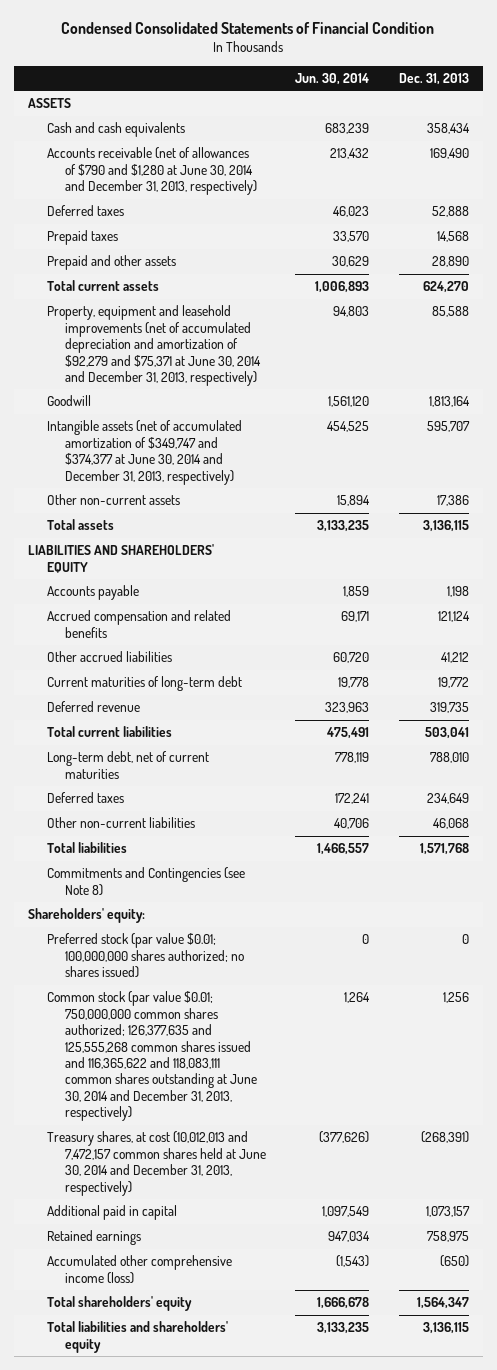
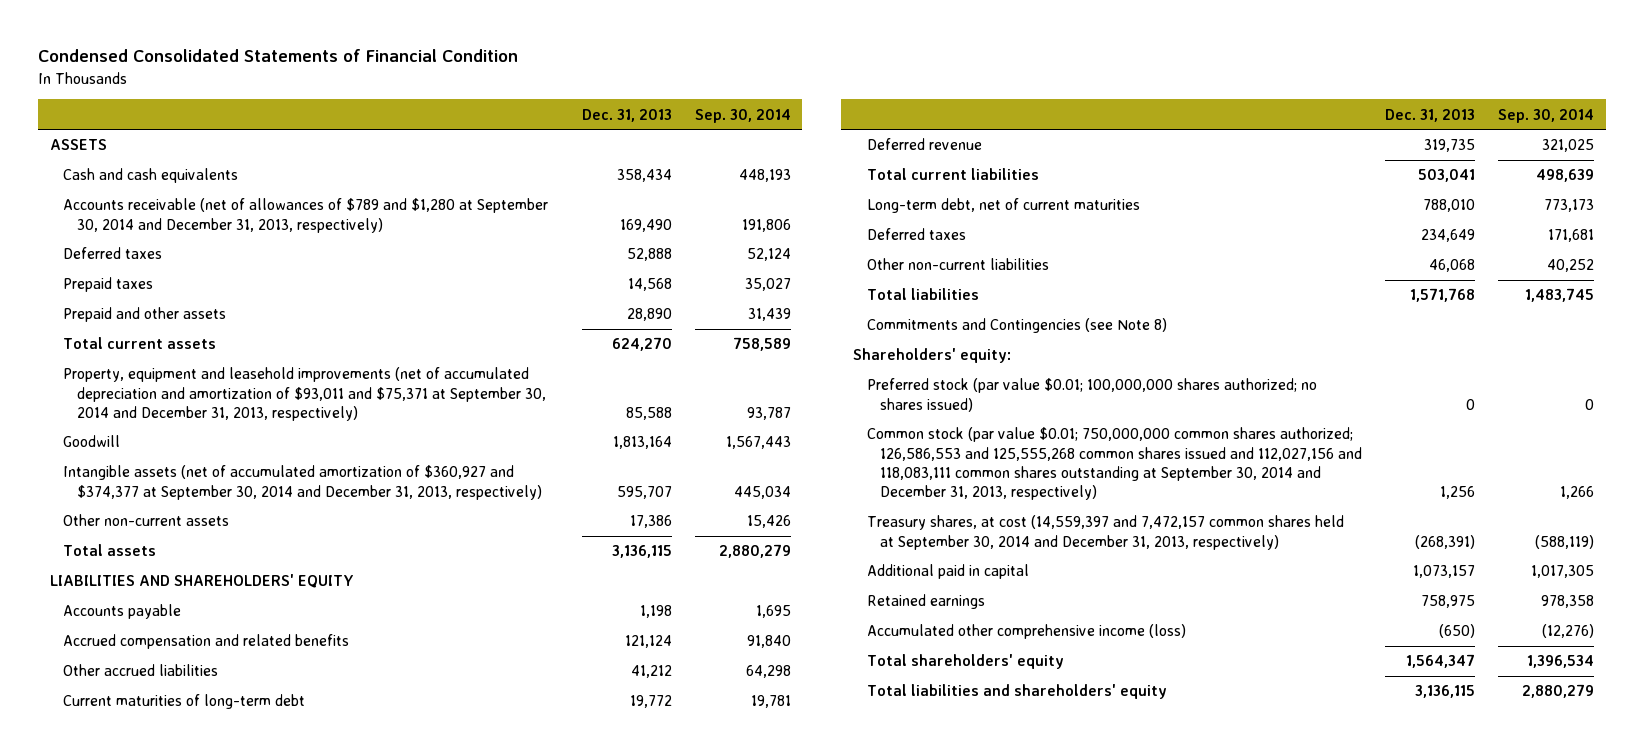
- | Jun. 30, 2014 | Dec. 31, 2013
+ | Dec. 31, 2013 | Sep. 30, 2014
- Accounts receivable (net of allowances of $790 and $1,280 at June 30, 2014 and December 31, 2013, respectively) | 213,432 | 169,490
+ Accounts receivable (net of allowances of $789 and $1,280 at September 30, 2014 and December 31, 2013, respectively) | 169,490 | 191,806
- Property, equipment and leasehold improvements (net of accumulated depreciation and amortization of $92,279 and $75,371 at June 30, 2014 and December 31, 2013, respectively) | 94,803 | 85,588
+ Property, equipment and leasehold improvements (net of accumulated depreciation and amortization of $93,011 and $75,371 at September 30, 2014 and December 31, 2013, respectively) | 85,588 | 93,787
- Intangible assets (net of accumulated amortization of $349,747 and $374,377 at June 30, 2014 and December 31, 2013, respectively) | 454,525 | 595,707
+ Intangible assets (net of accumulated amortization of $360,927 and $374,377 at September 30, 2014 and December 31, 2013, respectively) | 595,707 | 445,034
- Common stock (par value $0.01; 750,000,000 common shares authorized; 126,377,635 and 125,555,268 common shares issued and 116,365,622 and 118,083,111 common shares outstanding at June 30, 2014 and December 31, 2013, respectively) | 1,264 | 1,256
- Treasury shares, at cost (10,012,013 and 7,472,157 common shares held at June 30, 2014 and December 31, 2013, respectively) | (377,626) | (268,391)
+ Common stock (par value $0.01; 750,000,000 common shares authorized; 126,586,553 and 125,555,268 common shares issued and 112,027,156 and 118,083,111 common shares outstanding at September 30, 2014 and December 31, 2013, respectively) | 1,256 | 1,266
+ Treasury shares, at cost (14,559,397 and 7,472,157 common shares held at September 30, 2014 and December 31, 2013, respectively) | (268,391) | (588,119)

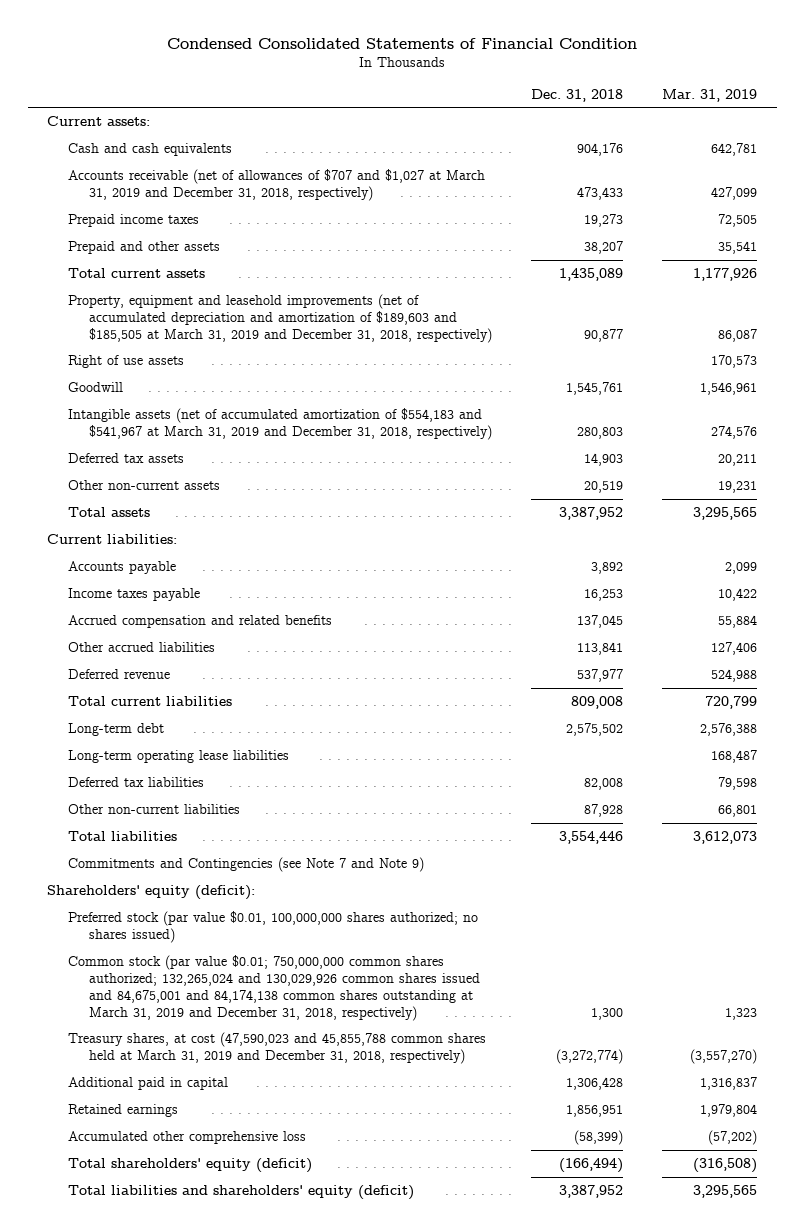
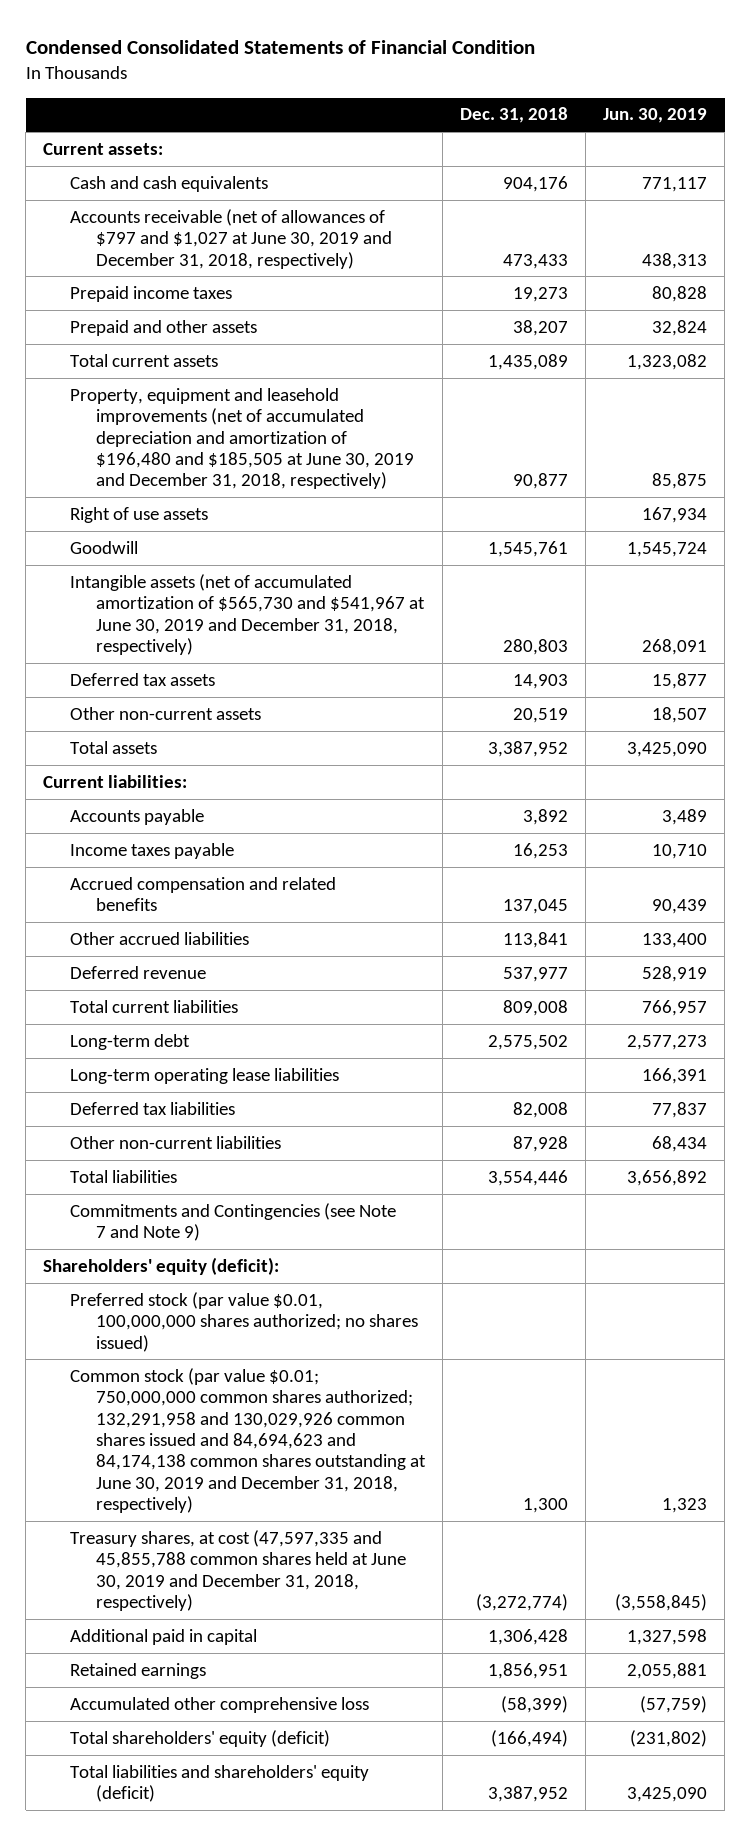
- | Dec. 31, 2018 | Mar. 31, 2019
+ | Dec. 31, 2018 | Jun. 30, 2019
- Accounts receivable (net of allowances of $707 and $1,027 at March 31, 2019 and December 31, 2018, respectively) | 473,433 | 427,099
+ Accounts receivable (net of allowances of $797 and $1,027 at June 30, 2019 and December 31, 2018, respectively) | 473,433 | 438,313
- Property, equipment and leasehold improvements (net of accumulated depreciation and amortization of $189,603 and $185,505 at March 31, 2019 and December 31, 2018, respectively) | 90,877 | 86,087
+ Property, equipment and leasehold improvements (net of accumulated depreciation and amortization of $196,480 and $185,505 at June 30, 2019 and December 31, 2018, respectively) | 90,877 | 85,875
- Intangible assets (net of accumulated amortization of $554,183 and $541,967 at March 31, 2019 and December 31, 2018, respectively) | 280,803 | 274,576
+ Intangible assets (net of accumulated amortization of $565,730 and $541,967 at June 30, 2019 and December 31, 2018, respectively) | 280,803 | 268,091
- Common stock (par value $0.01; 750,000,000 common shares authorized; 132,265,024 and 130,029,926 common shares issued and 84,675,001 and 84,174,138 common shares outstanding at March 31, 2019 and December 31, 2018, respectively) | 1,300 | 1,323
- Treasury shares, at cost (47,590,023 and 45,855,788 common shares held at March 31, 2019 and December 31, 2018, respectively) | (3,272,774) | (3,557,270)
+ Common stock (par value $0.01; 750,000,000 common shares authorized; 132,291,958 and 130,029,926 common shares issued and 84,694,623 and 84,174,138 common shares outstanding at June 30, 2019 and December 31, 2018, respectively) | 1,300 | 1,323
+ Treasury shares, at cost (47,597,335 and 45,855,788 common shares held at June 30, 2019 and December 31, 2018, respectively) | (3,272,774) | (3,558,845)

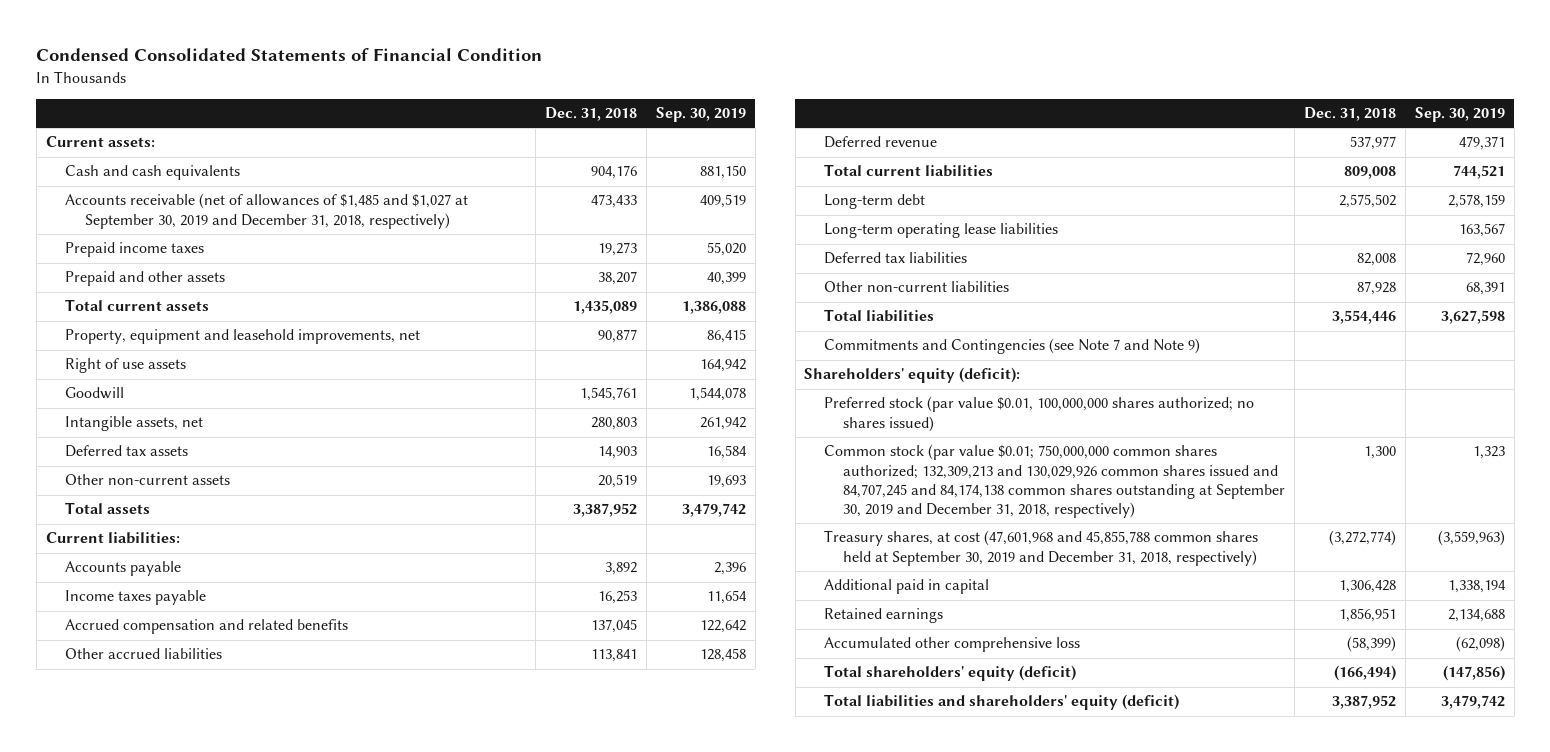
- | Dec. 31, 2018 | Jun. 30, 2019
+ | Dec. 31, 2018 | Sep. 30, 2019
- Accounts receivable (net of allowances of $797 and $1,027 at June 30, 2019 and December 31, 2018, respectively) | 473,433 | 438,313
+ Accounts receivable (net of allowances of $1,485 and $1,027 at September 30, 2019 and December 31, 2018, respectively) | 473,433 | 409,519
- Property, equipment and leasehold improvements (net of accumulated depreciation and amortization of $196,480 and $185,505 at June 30, 2019 and December 31, 2018, respectively) | 90,877 | 85,875
+ Property, equipment and leasehold improvements, net | 90,877 | 86,415
- Intangible assets (net of accumulated amortization of $565,730 and $541,967 at June 30, 2019 and December 31, 2018, respectively) | 280,803 | 268,091
+ Intangible assets, net | 280,803 | 261,942
- Common stock (par value $0.01; 750,000,000 common shares authorized; 132,291,958 and 130,029,926 common shares issued and 84,694,623 and 84,174,138 common shares outstanding at June 30, 2019 and December 31, 2018, respectively) | 1,300 | 1,323
- Treasury shares, at cost (47,597,335 and 45,855,788 common shares held at June 30, 2019 and December 31, 2018, respectively) | (3,272,774) | (3,558,845)
+ Common stock (par value $0.01; 750,000,000 common shares authorized; 132,309,213 and 130,029,926 common shares issued and 84,707,245 and 84,174,138 common shares outstanding at September 30, 2019 and December 31, 2018, respectively) | 1,300 | 1,323
+ Treasury shares, at cost (47,601,968 and 45,855,788 common shares held at September 30, 2019 and December 31, 2018, respectively) | (3,272,774) | (3,559,963)

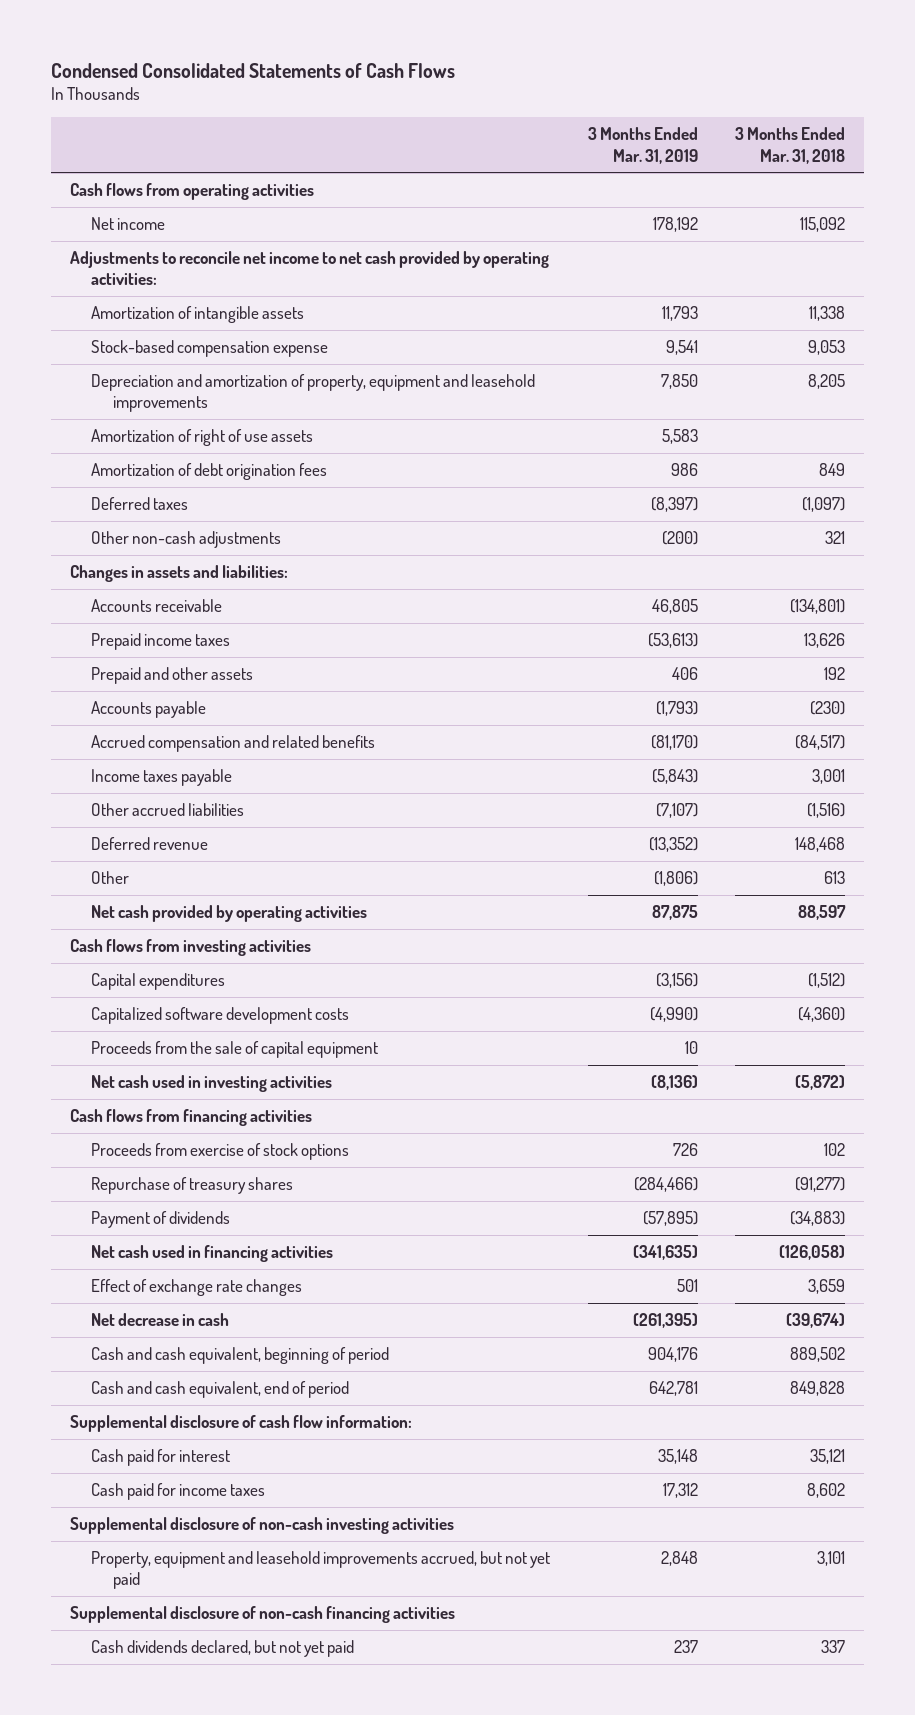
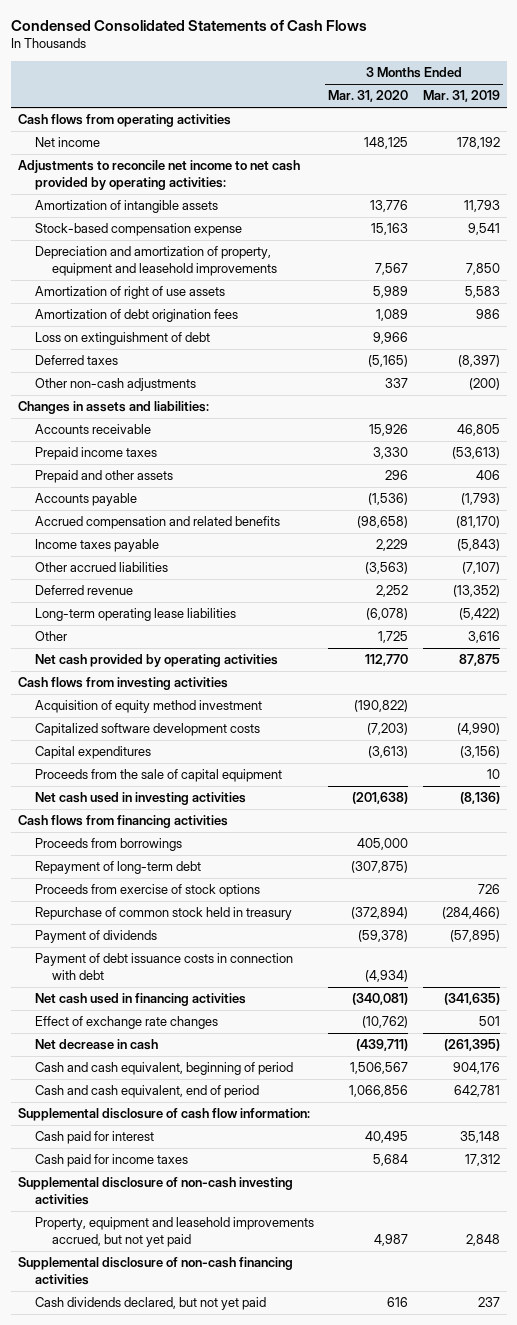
- | 3 Months Ended Mar. 31, 2019 | 3 Months Ended Mar. 31, 2018
+ | 3 Months Ended Mar. 31, 2020 | 3 Months Ended Mar. 31, 2019
+ Loss on extinguishment of debt | 9,966 |
- Other | (1,806) | 613
+ Long-term operating lease liabilities | (6,078) | (5,422)
+ Other | 1,725 | 3,616
+ Acquisition of equity method investment | (190,822) |
moved down: Capital expenditures | (3,613) | (3,156)
+ Proceeds from borrowings | 405,000 |
+ Repayment of long-term debt | (307,875) |
- Repurchase of treasury shares | (284,466) | (91,277)
+ Repurchase of common stock held in treasury | (372,894) | (284,466)
+ Payment of debt issuance costs in connection with debt | (4,934) |

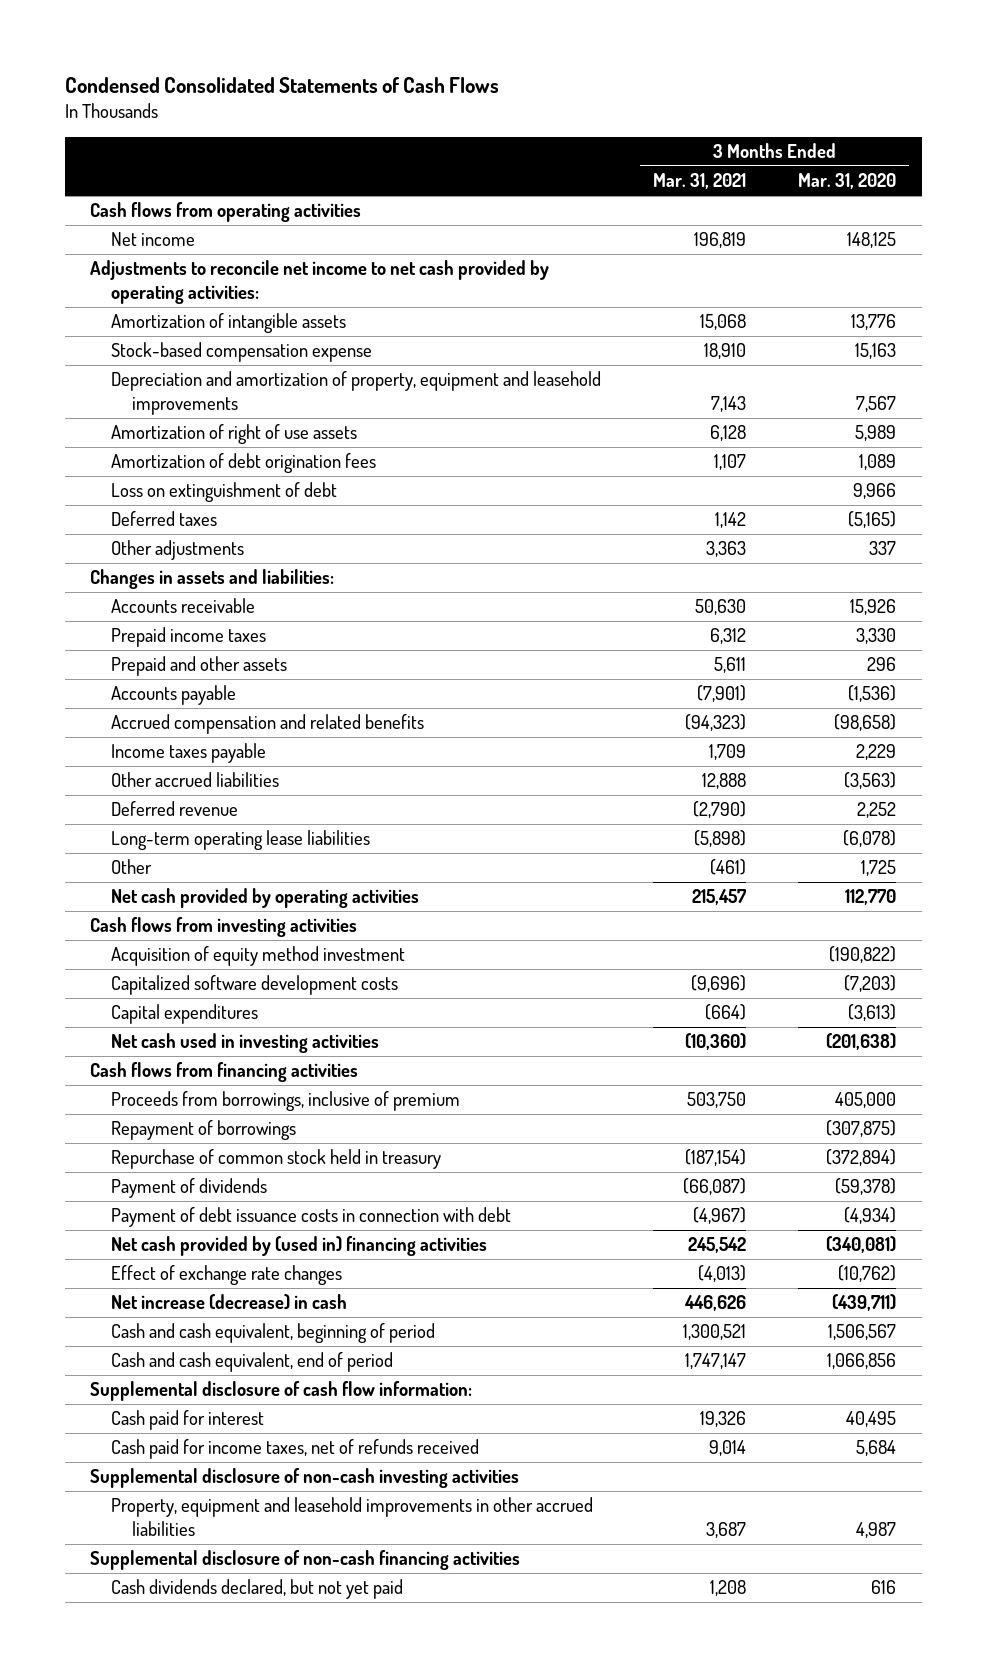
- | 3 Months Ended Mar. 31, 2020 | 3 Months Ended Mar. 31, 2019
+ | 3 Months Ended Mar. 31, 2021 | 3 Months Ended Mar. 31, 2020
- Other non-cash adjustments | 337 | (200)
+ Other adjustments | 3,363 | 337
- Proceeds from the sale of capital equipment | | 10
- Proceeds from borrowings | 405,000 |
- Repayment of long-term debt | (307,875) |
- Proceeds from exercise of stock options | | 726
+ Proceeds from borrowings, inclusive of premium | 503,750 | 405,000
+ Repayment of borrowings | | (307,875)
- Net cash used in financing activities | (340,081) | (341,635)
+ Net cash provided by (used in) financing activities | 245,542 | (340,081)
- Net decrease in cash | (439,711) | (261,395)
+ Net increase (decrease) in cash | 446,626 | (439,711)
- Cash paid for income taxes | 5,684 | 17,312
+ Cash paid for income taxes, net of refunds received | 9,014 | 5,684
- Property, equipment and leasehold improvements accrued, but not yet paid | 4,987 | 2,848
+ Property, equipment and leasehold improvements in other accrued liabilities | 3,687 | 4,987

